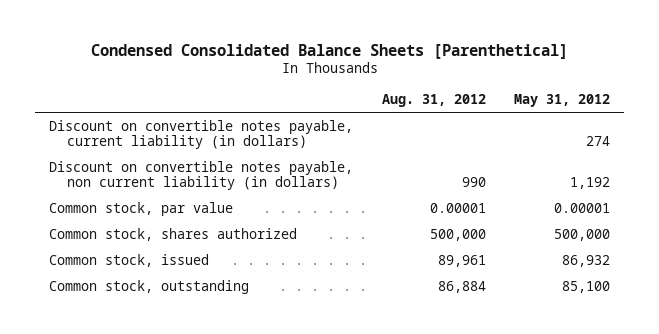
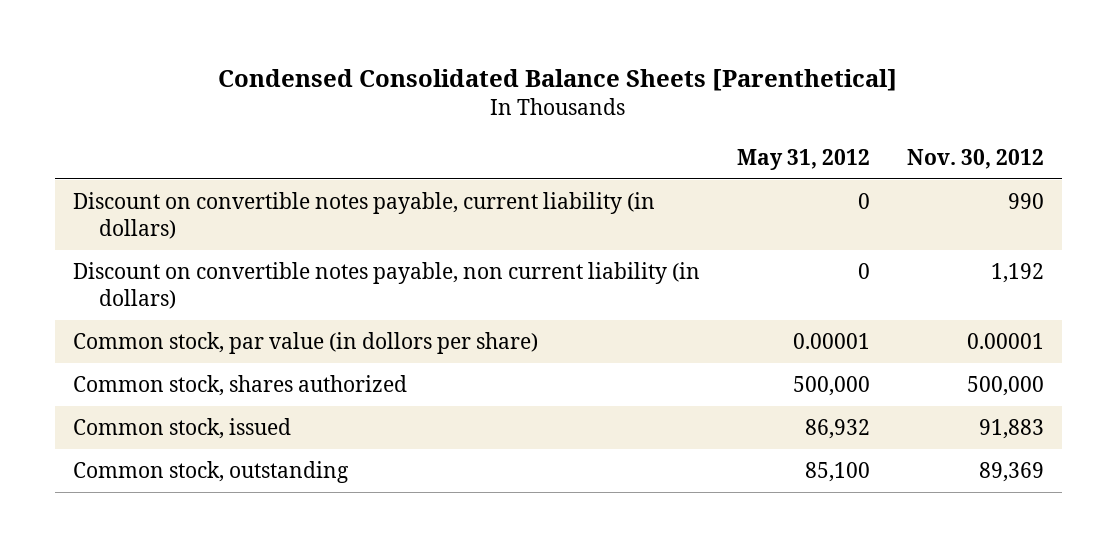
- | Aug. 31, 2012 | May 31, 2012
+ | May 31, 2012 | Nov. 30, 2012
- Discount on convertible notes payable, current liability (in dollars) | | 274
- Discount on convertible notes payable, non current liability (in dollars) | 990 | 1,192
- Common stock, par value | 0.00001 | 0.00001
+ Discount on convertible notes payable, current liability (in dollars) | 0 | 990
+ Discount on convertible notes payable, non current liability (in dollars) | 0 | 1,192
+ Common stock, par value (in dollors per share) | 0.00001 | 0.00001

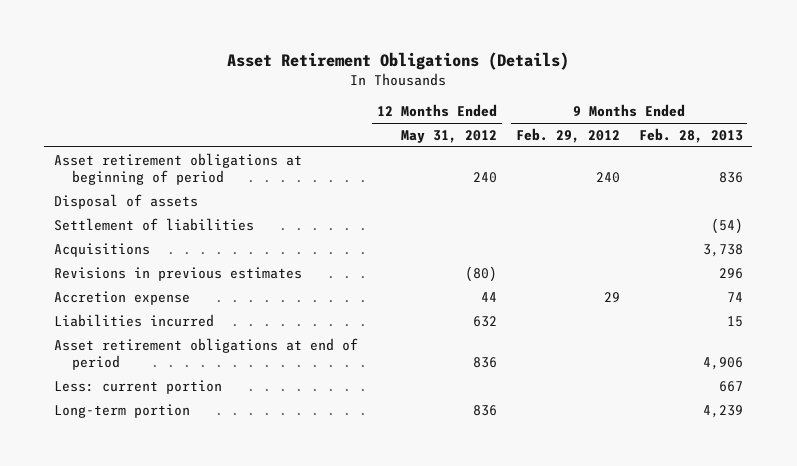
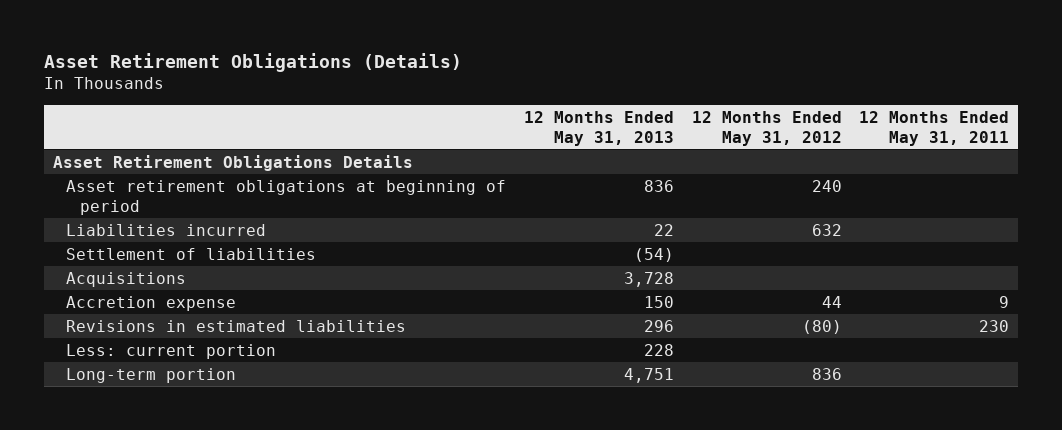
- | 12 Months Ended May 31, 2012 | 9 Months Ended Feb. 29, 2012 | 9 Months Ended Feb. 28, 2013
+ | 12 Months Ended May 31, 2013 | 12 Months Ended May 31, 2012 | 12 Months Ended May 31, 2011
+ Asset Retirement Obligations Details
- Disposal of assets
moved up: Liabilities incurred | 22 | 632 |
- Revisions in previous estimates | (80) | | 296
- Asset retirement obligations at end of period | 836 | | 4,906
+ Revisions in estimated liabilities | 296 | (80) | 230

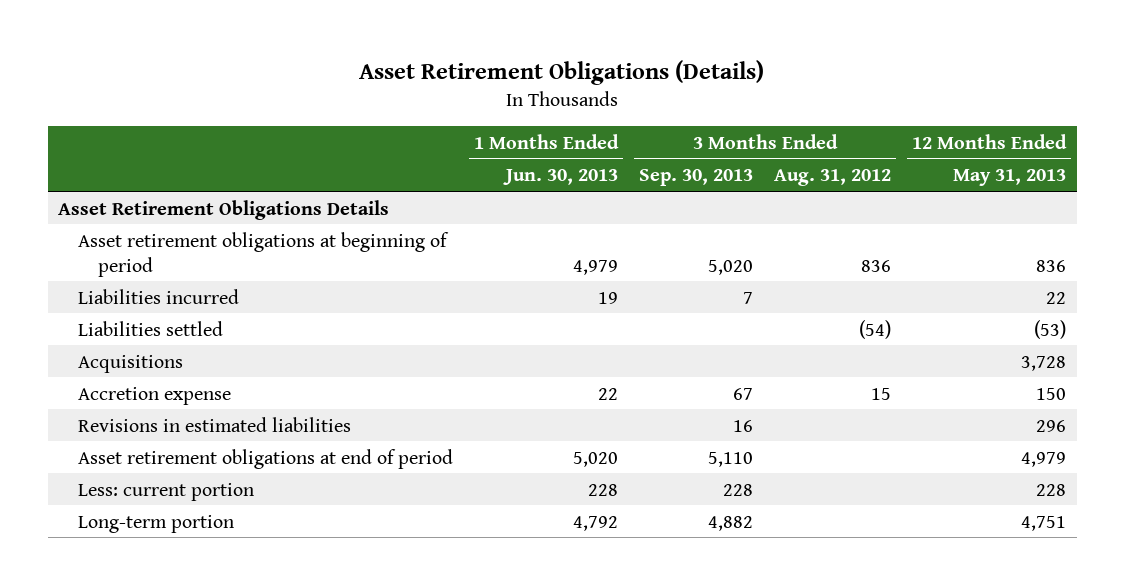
- | 12 Months Ended May 31, 2013 | 12 Months Ended May 31, 2012 | 12 Months Ended May 31, 2011
+ | 1 Months Ended Jun. 30, 2013 | 3 Months Ended Sep. 30, 2013 | 3 Months Ended Aug. 31, 2012 | 12 Months Ended May 31, 2013
- Settlement of liabilities | (54) | |
+ Liabilities settled | | | (54) | (53)
+ Asset retirement obligations at end of period | 5,020 | 5,110 | | 4,979

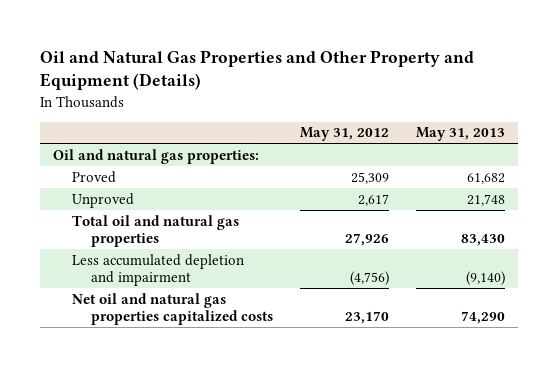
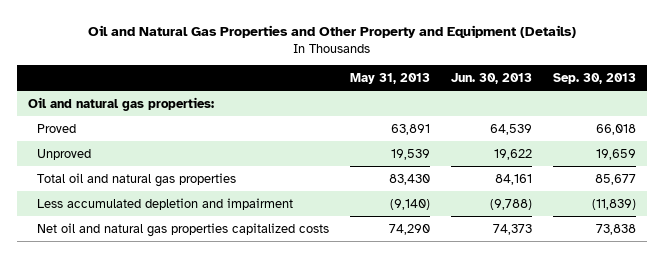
- | May 31, 2012 | May 31, 2013
+ | May 31, 2013 | Jun. 30, 2013 | Sep. 30, 2013
- Proved | 25,309 | 61,682
- Unproved | 2,617 | 21,748
+ Proved | 63,891 | 64,539 | 66,018
+ Unproved | 19,539 | 19,622 | 19,659

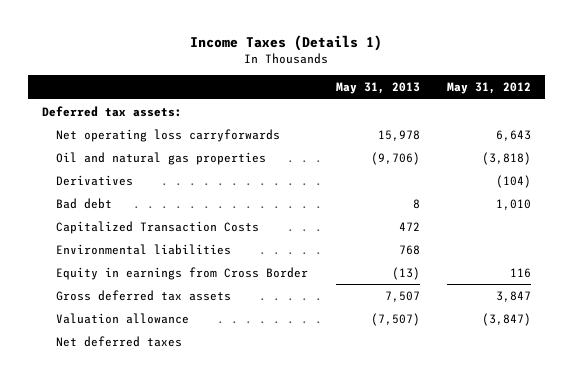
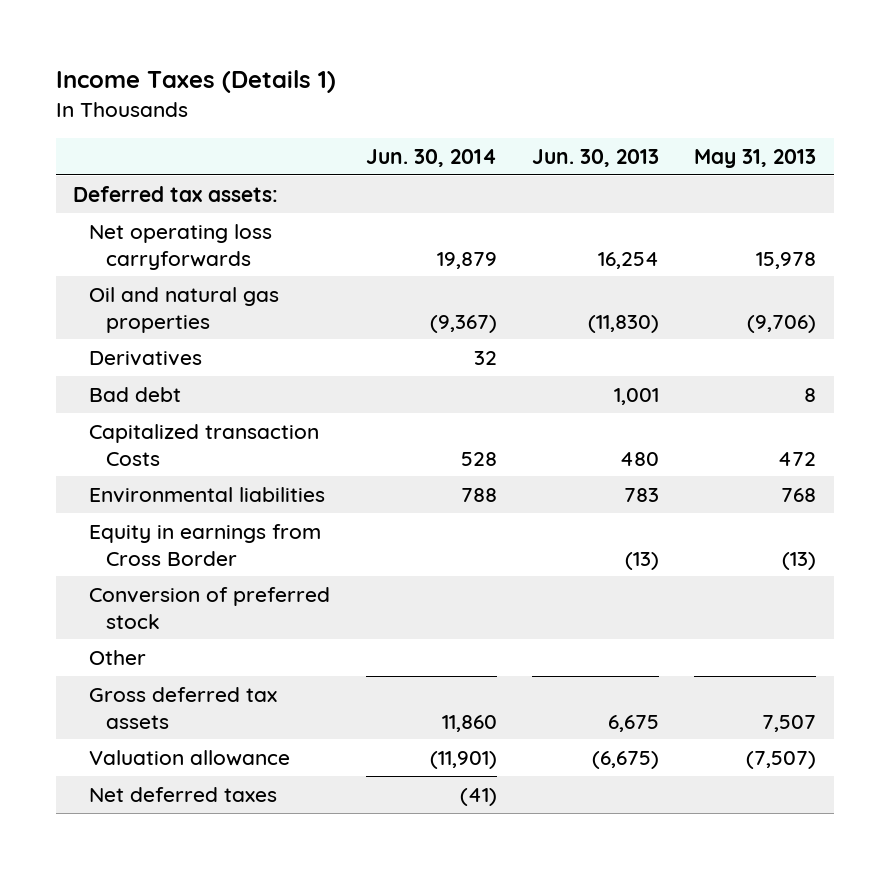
- | May 31, 2013 | May 31, 2012
+ | Jun. 30, 2014 | Jun. 30, 2013 | May 31, 2013
- Capitalized Transaction Costs | 472 |
+ Capitalized transaction Costs | 528 | 480 | 472
+ Conversion of preferred stock
+ Other

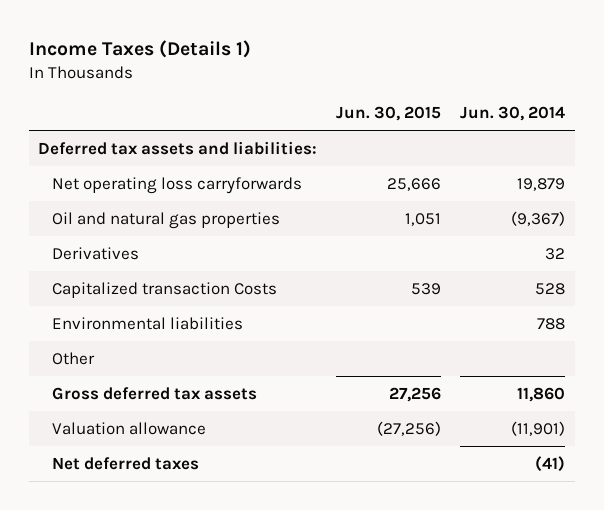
- | Jun. 30, 2014 | Jun. 30, 2013 | May 31, 2013
+ | Jun. 30, 2015 | Jun. 30, 2014
- Deferred tax assets:
+ Deferred tax assets and liabilities:
- Bad debt | | 1,001 | 8
- Equity in earnings from Cross Border | | (13) | (13)
- Conversion of preferred stock

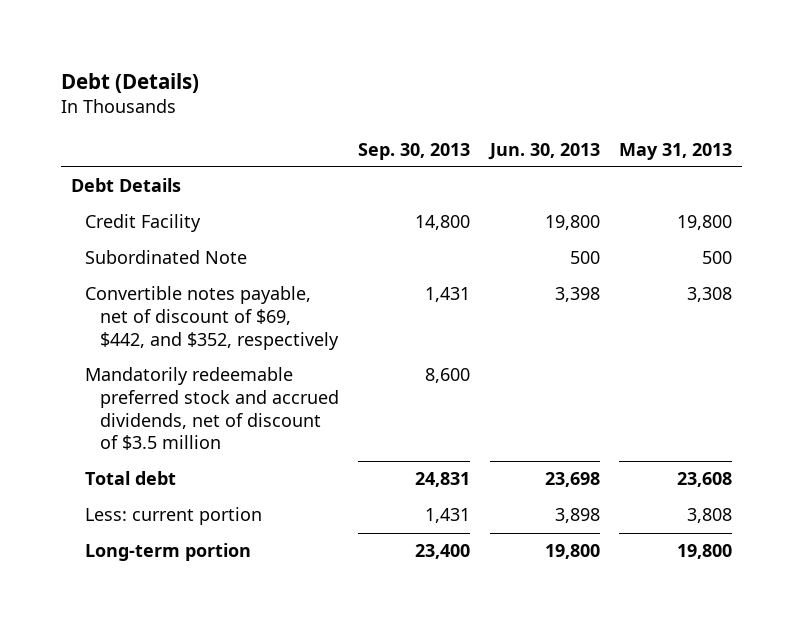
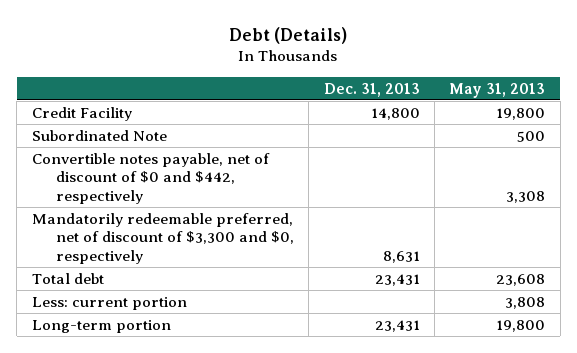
- | Sep. 30, 2013 | Jun. 30, 2013 | May 31, 2013
+ | Dec. 31, 2013 | May 31, 2013
- Debt Details
- Convertible notes payable, net of discount of $69, $442, and $352, respectively | 1,431 | 3,398 | 3,308
- Mandatorily redeemable preferred stock and accrued dividends, net of discount of $3.5 million | 8,600 | |
+ Convertible notes payable, net of discount of $0 and $442, respectively | | 3,308
+ Mandatorily redeemable preferred, net of discount of $3,300 and $0, respectively | 8,631 |

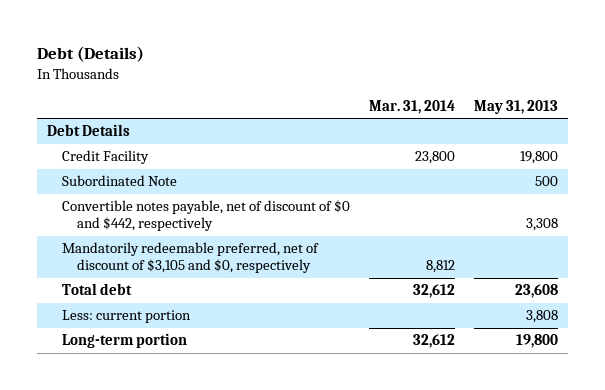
- | Dec. 31, 2013 | May 31, 2013
+ | Mar. 31, 2014 | May 31, 2013
+ Debt Details
- Mandatorily redeemable preferred, net of discount of $3,300 and $0, respectively | 8,631 |
+ Mandatorily redeemable preferred, net of discount of $3,105 and $0, respectively | 8,812 |

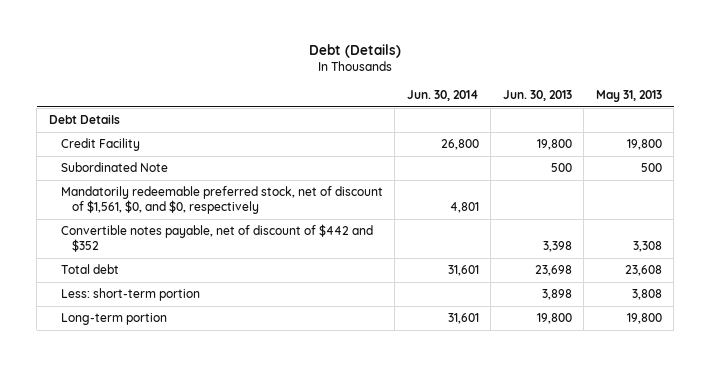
- | Mar. 31, 2014 | May 31, 2013
+ | Jun. 30, 2014 | Jun. 30, 2013 | May 31, 2013
- Convertible notes payable, net of discount of $0 and $442, respectively | | 3,308
- Mandatorily redeemable preferred, net of discount of $3,105 and $0, respectively | 8,812 |
+ Mandatorily redeemable preferred stock, net of discount of $1,561, $0, and $0, respectively | 4,801 | |
+ Convertible notes payable, net of discount of $442 and $352 | | 3,398 | 3,308
- Less: current portion | | 3,808
+ Less: short-term portion | | 3,898 | 3,808

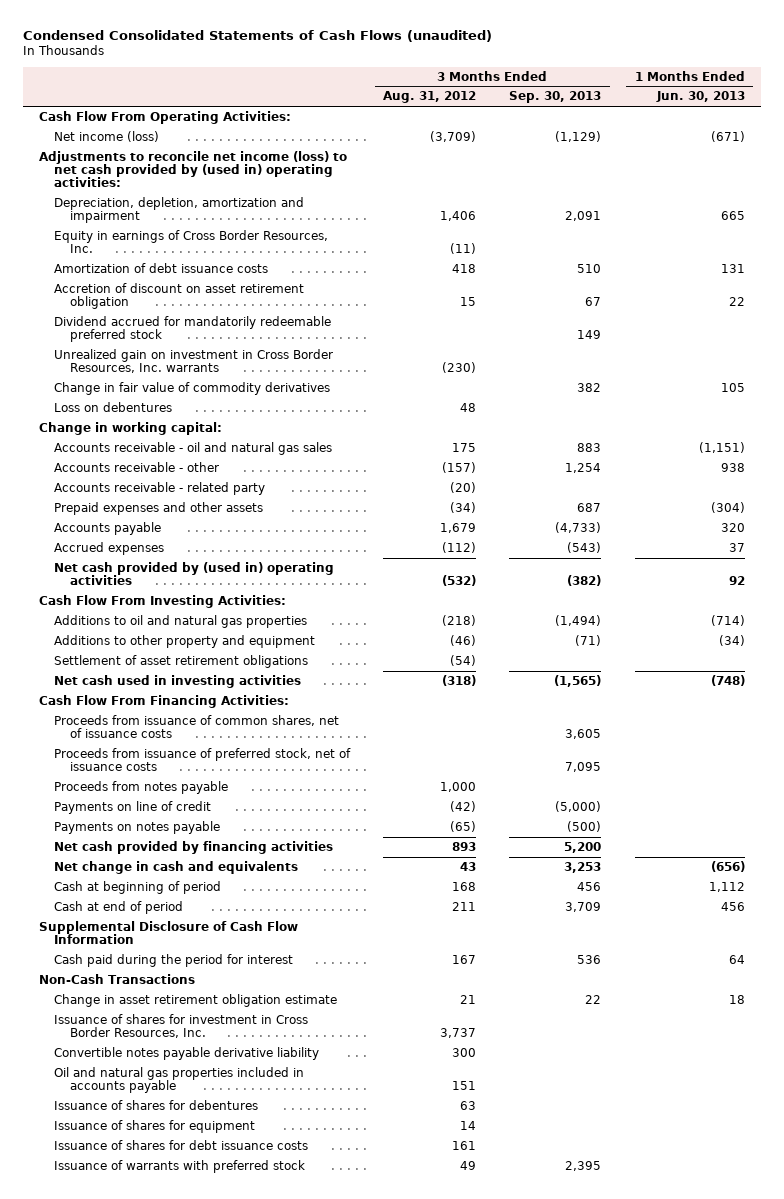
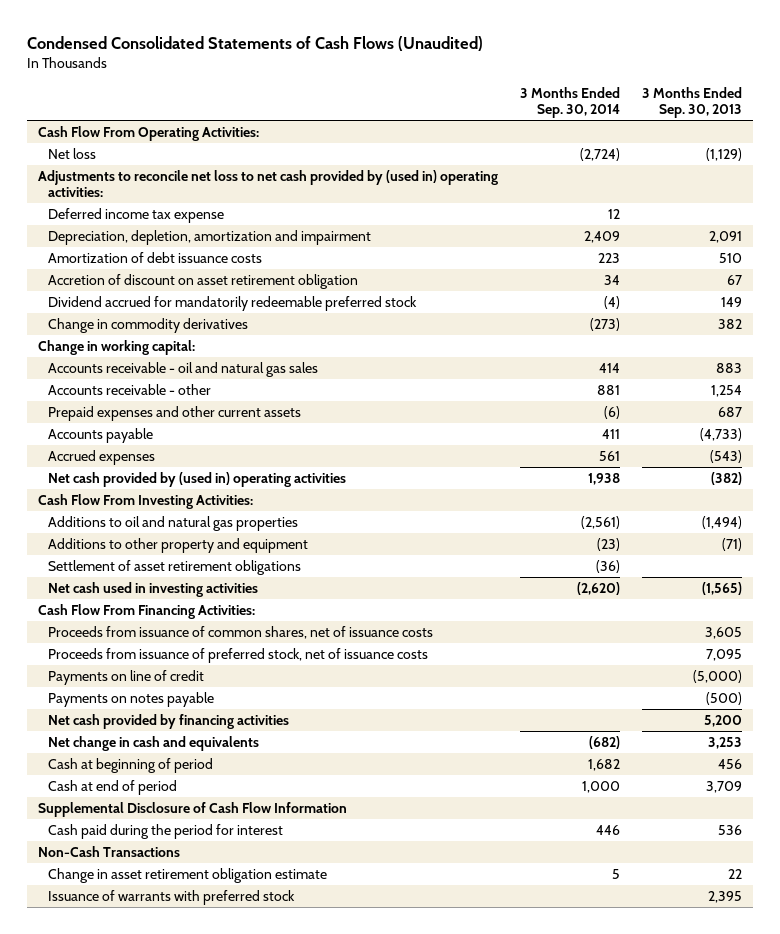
- Condensed Consolidated Statements of Cash Flows (unaudited)
+ Condensed Consolidated Statements of Cash Flows (Unaudited)
- | 3 Months Ended Aug. 31, 2012 | 3 Months Ended Sep. 30, 2013 | 1 Months Ended Jun. 30, 2013
+ | 3 Months Ended Sep. 30, 2014 | 3 Months Ended Sep. 30, 2013
- Net income (loss) | (3,709) | (1,129) | (671)
- Adjustments to reconcile net income (loss) to net cash provided by (used in) operating activities:
+ Net loss | (2,724) | (1,129)
+ Adjustments to reconcile net loss to net cash provided by (used in) operating activities:
+ Deferred income tax expense | 12 |
- Equity in earnings of Cross Border Resources, Inc. | (11) | |
- Unrealized gain on investment in Cross Border Resources, Inc. warrants | (230) | |
- Change in fair value of commodity derivatives | | 382 | 105
- Loss on debentures | 48 | |
+ Change in commodity derivatives | (273) | 382
- Accounts receivable - related party | (20) | |
- Prepaid expenses and other assets | (34) | 687 | (304)
+ Prepaid expenses and other current assets | (6) | 687
- Proceeds from notes payable | 1,000 | |
- Issuance of shares for investment in Cross Border Resources, Inc. | 3,737 | |
- Convertible notes payable derivative liability | 300 | |
- Oil and natural gas properties included in accounts payable | 151 | |
- Issuance of shares for debentures | 63 | |
- Issuance of shares for equipment | 14 | |
- Issuance of shares for debt issuance costs | 161 | |

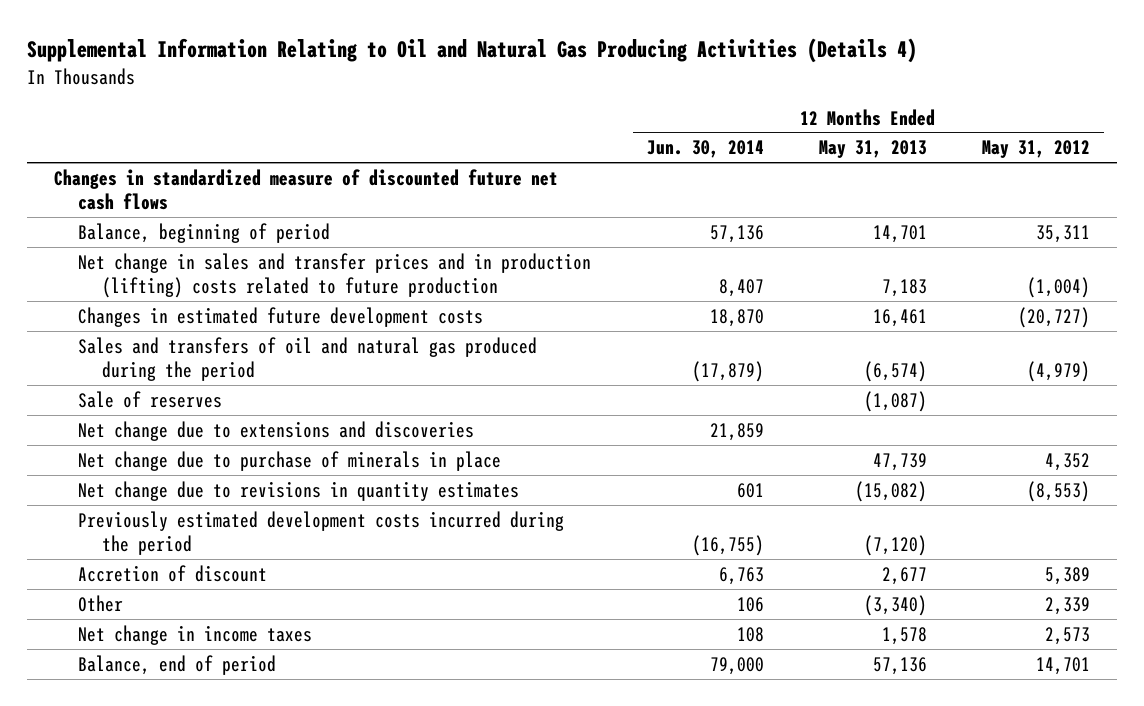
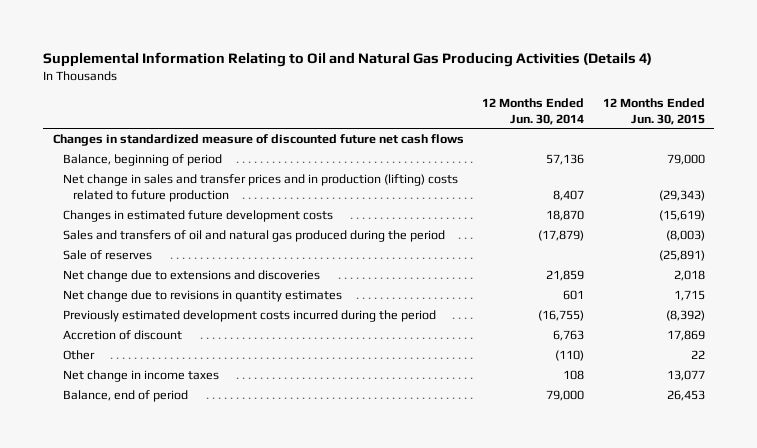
- | 12 Months Ended Jun. 30, 2014 | 12 Months Ended May 31, 2013 | 12 Months Ended May 31, 2012
+ | 12 Months Ended Jun. 30, 2014 | 12 Months Ended Jun. 30, 2015
- Net change due to purchase of minerals in place | | 47,739 | 4,352
- Other | 106 | (3,340) | 2,339
+ Other | (110) | 22

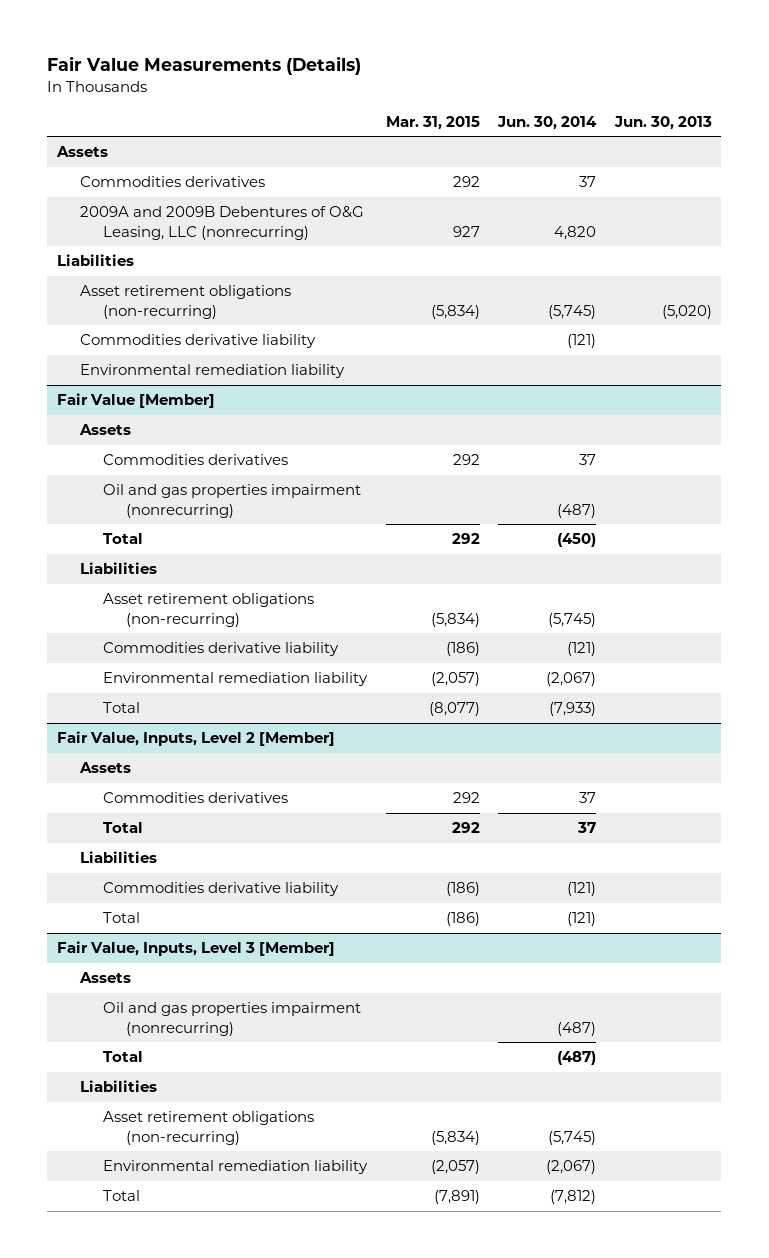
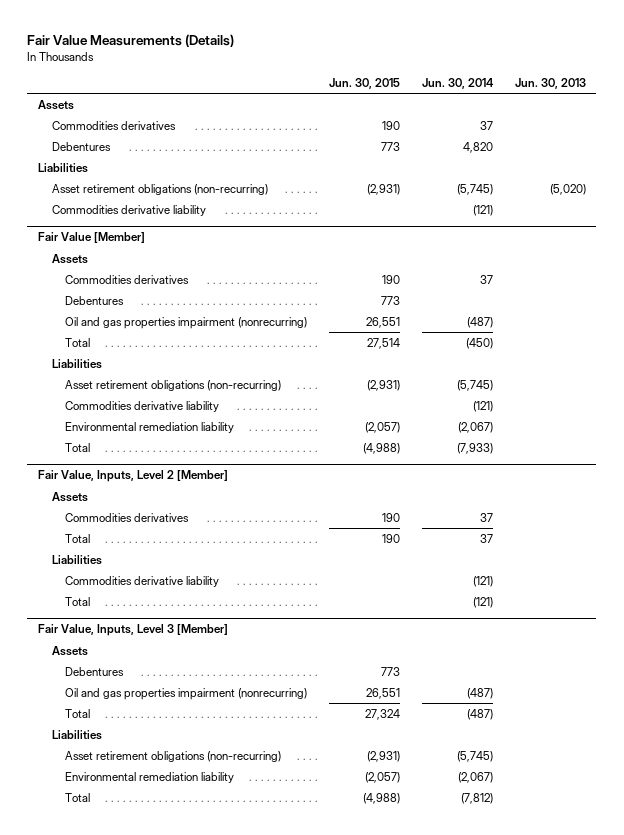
- | Mar. 31, 2015 | Jun. 30, 2014 | Jun. 30, 2013
+ | Jun. 30, 2015 | Jun. 30, 2014 | Jun. 30, 2013
- 2009A and 2009B Debentures of O&G Leasing, LLC (nonrecurring) | 927 | 4,820 |
+ Debentures | 773 | 4,820 |
- Environmental remediation liability
@ Fair Value [Member]
+ Debentures | 773 | |
@ Fair Value, Inputs, Level 3 [Member]
+ Debentures | 773 | |

